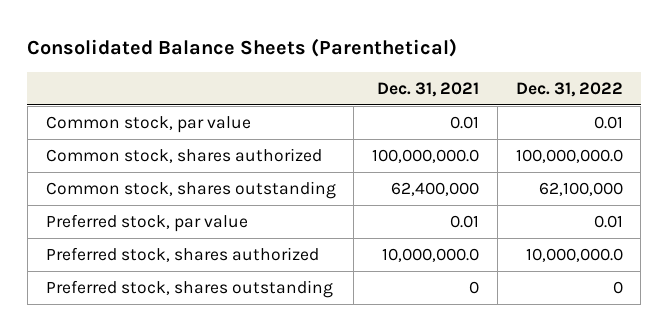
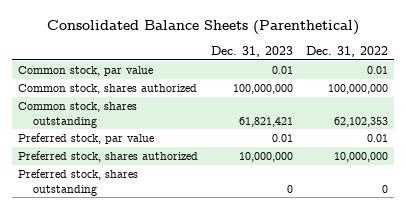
- | Dec. 31, 2021 | Dec. 31, 2022
+ | Dec. 31, 2023 | Dec. 31, 2022
- Common stock, shares authorized | 100,000,000.0 | 100,000,000.0
- Common stock, shares outstanding | 62,400,000 | 62,100,000
+ Common stock, shares authorized | 100,000,000 | 100,000,000
+ Common stock, shares outstanding | 61,821,421 | 62,102,353
- Preferred stock, shares authorized | 10,000,000.0 | 10,000,000.0
+ Preferred stock, shares authorized | 10,000,000 | 10,000,000

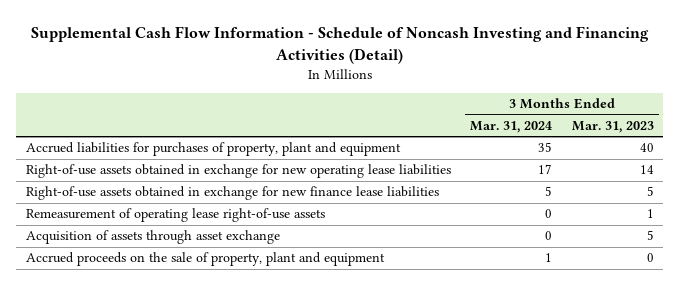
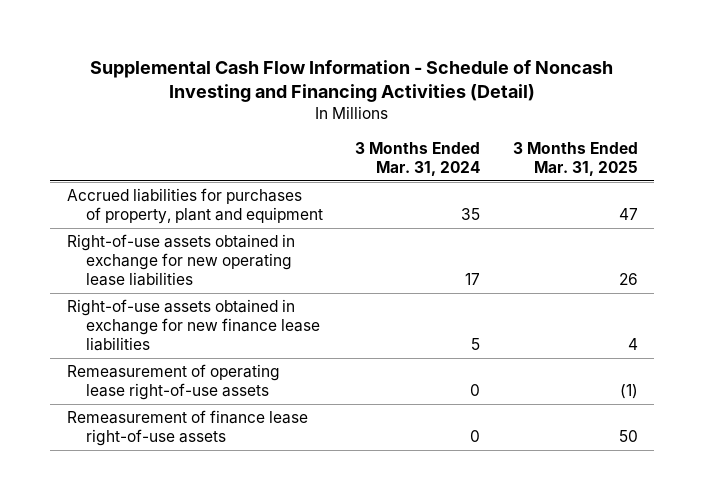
- | 3 Months Ended Mar. 31, 2024 | 3 Months Ended Mar. 31, 2023
+ | 3 Months Ended Mar. 31, 2024 | 3 Months Ended Mar. 31, 2025
- Acquisition of assets through asset exchange | 0 | 5
- Accrued proceeds on the sale of property, plant and equipment | 1 | 0
+ Remeasurement of finance lease right-of-use assets | 0 | 50

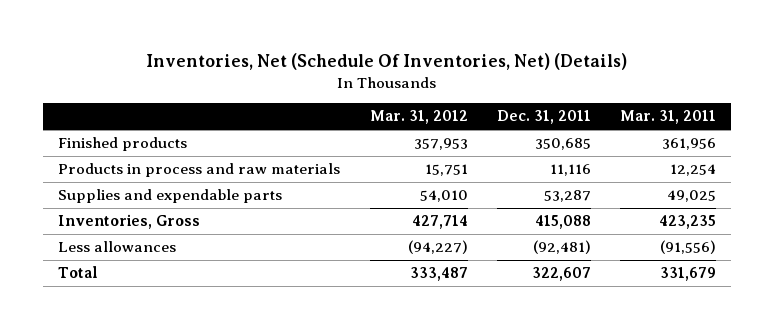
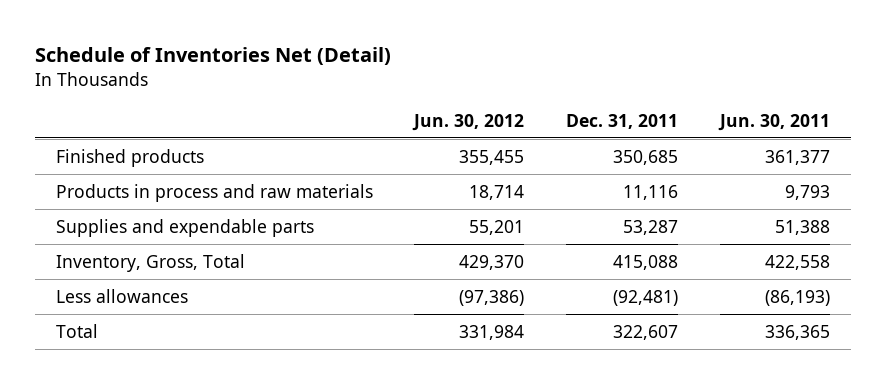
- Inventories, Net (Schedule Of Inventories, Net) (Details)
+ Schedule of Inventories Net (Detail)
- | Mar. 31, 2012 | Dec. 31, 2011 | Mar. 31, 2011
+ | Jun. 30, 2012 | Dec. 31, 2011 | Jun. 30, 2011
- Inventories, Gross | 427,714 | 415,088 | 423,235
+ Inventory, Gross, Total | 429,370 | 415,088 | 422,558

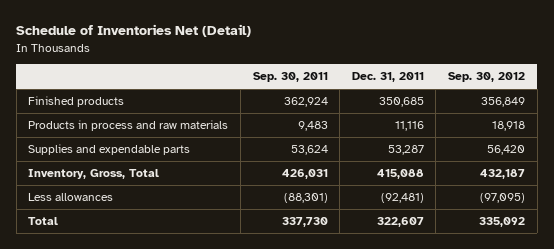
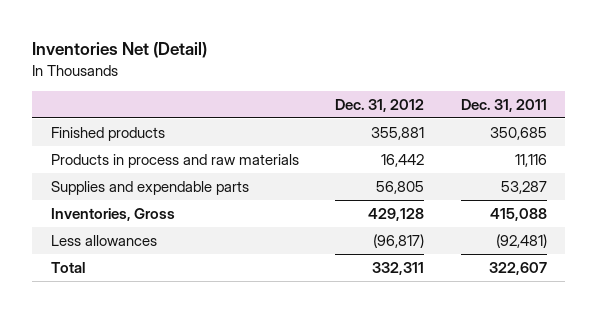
- Schedule of Inventories Net (Detail)
+ Inventories Net (Detail)
- | Sep. 30, 2011 | Dec. 31, 2011 | Sep. 30, 2012
+ | Dec. 31, 2012 | Dec. 31, 2011
- Inventory, Gross, Total | 426,031 | 415,088 | 432,187
+ Inventories, Gross | 429,128 | 415,088

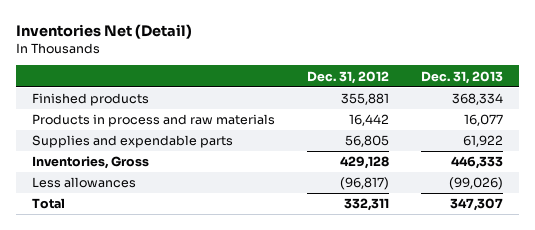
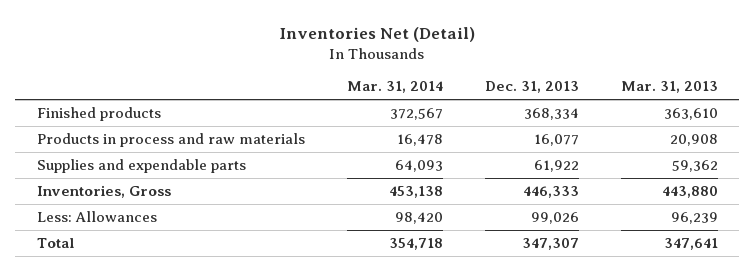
- | Dec. 31, 2012 | Dec. 31, 2013
+ | Mar. 31, 2014 | Dec. 31, 2013 | Mar. 31, 2013
- Less allowances | (96,817) | (99,026)
+ Less: Allowances | 98,420 | 99,026 | 96,239

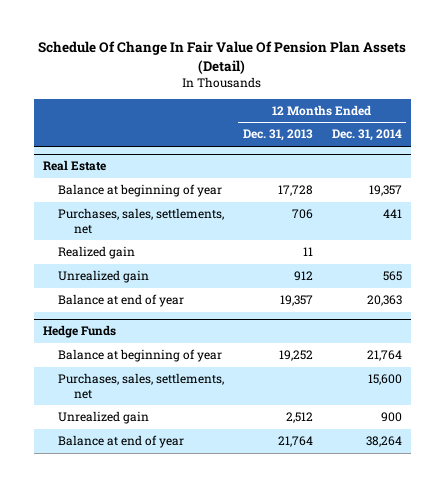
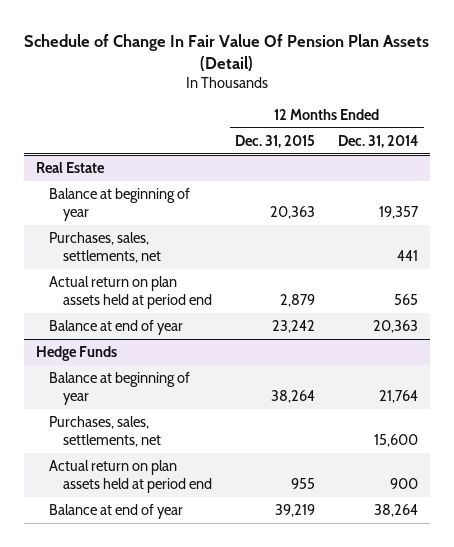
- Schedule Of Change In Fair Value Of Pension Plan Assets (Detail)
+ Schedule of Change In Fair Value Of Pension Plan Assets (Detail)
- | 12 Months Ended Dec. 31, 2013 | 12 Months Ended Dec. 31, 2014
+ | 12 Months Ended Dec. 31, 2015 | 12 Months Ended Dec. 31, 2014
@ Real Estate
- Realized gain | 11 |
- Unrealized gain | 912 | 565
+ Actual return on plan assets held at period end | 2,879 | 565
@ Hedge Funds
- Unrealized gain | 2,512 | 900
+ Actual return on plan assets held at period end | 955 | 900

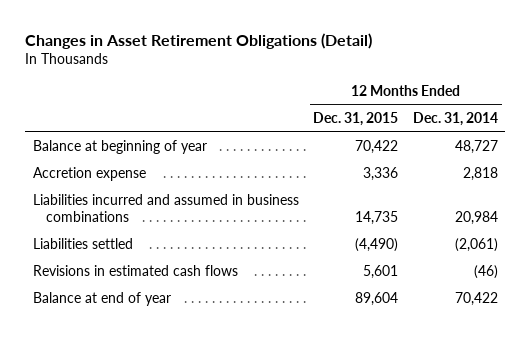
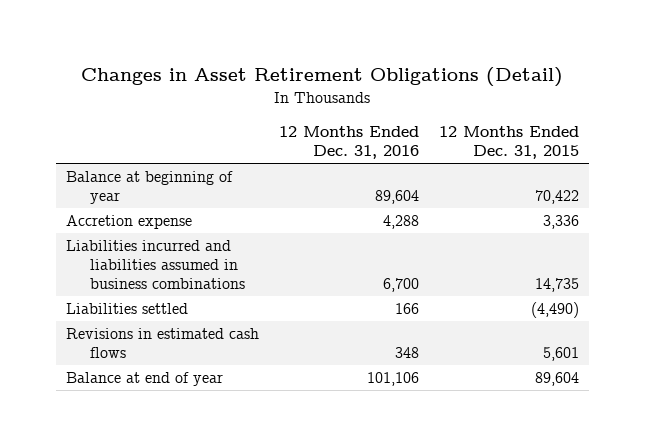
- | 12 Months Ended Dec. 31, 2015 | 12 Months Ended Dec. 31, 2014
+ | 12 Months Ended Dec. 31, 2016 | 12 Months Ended Dec. 31, 2015
- Liabilities incurred and assumed in business combinations | 14,735 | 20,984
+ Liabilities incurred and liabilities assumed in business combinations | 6,700 | 14,735

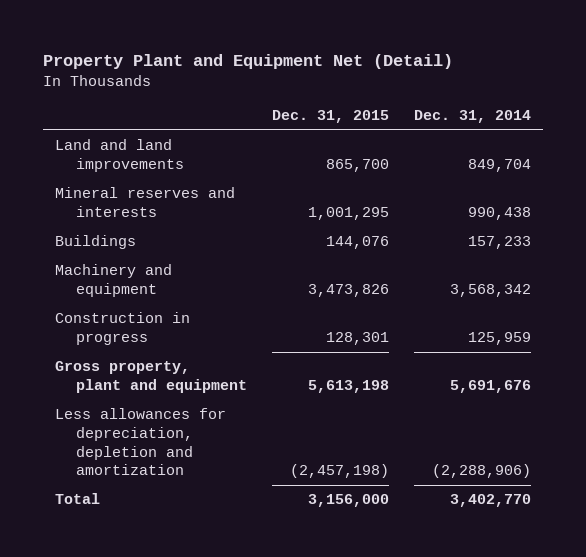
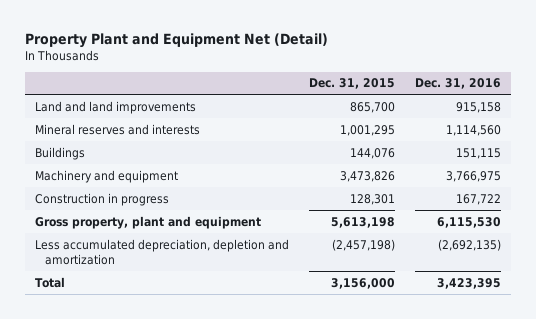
- | Dec. 31, 2015 | Dec. 31, 2014
+ | Dec. 31, 2015 | Dec. 31, 2016
- Less allowances for depreciation, depletion and amortization | (2,457,198) | (2,288,906)
+ Less accumulated depreciation, depletion and amortization | (2,457,198) | (2,692,135)

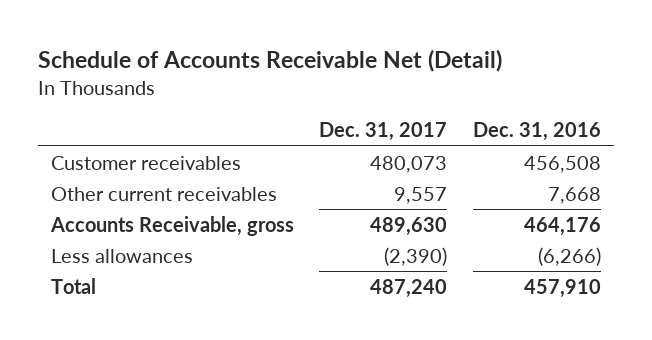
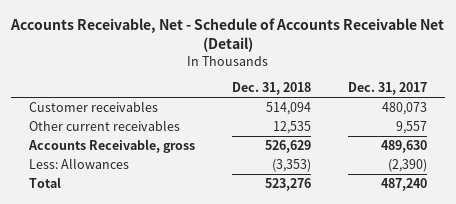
- Schedule of Accounts Receivable Net (Detail)
+ Accounts Receivable, Net - Schedule of Accounts Receivable Net (Detail)
- | Dec. 31, 2017 | Dec. 31, 2016
+ | Dec. 31, 2018 | Dec. 31, 2017
- Less allowances | (2,390) | (6,266)
+ Less: Allowances | (3,353) | (2,390)

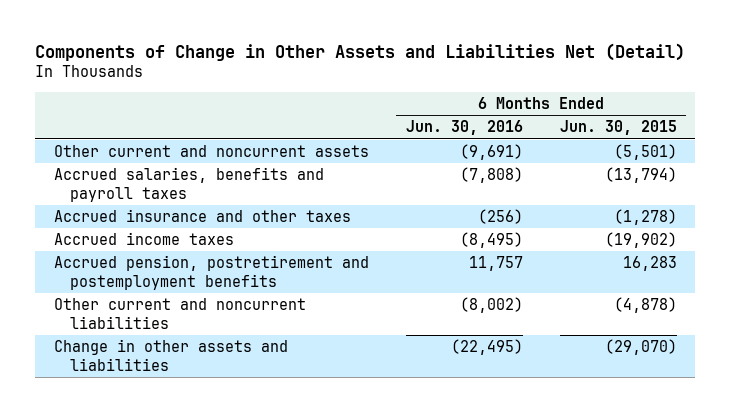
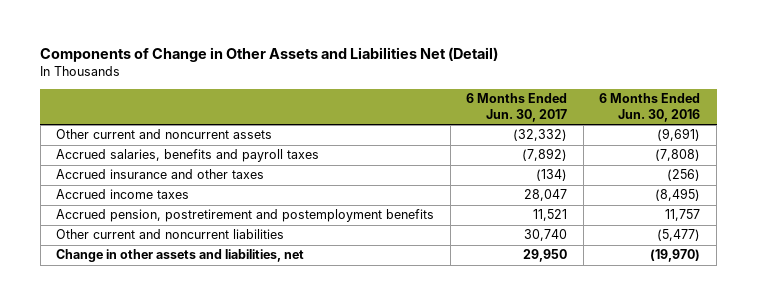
- | 6 Months Ended Jun. 30, 2016 | 6 Months Ended Jun. 30, 2015
+ | 6 Months Ended Jun. 30, 2017 | 6 Months Ended Jun. 30, 2016
- Other current and noncurrent liabilities | (8,002) | (4,878)
- Change in other assets and liabilities | (22,495) | (29,070)
+ Other current and noncurrent liabilities | 30,740 | (5,477)
+ Change in other assets and liabilities, net | 29,950 | (19,970)

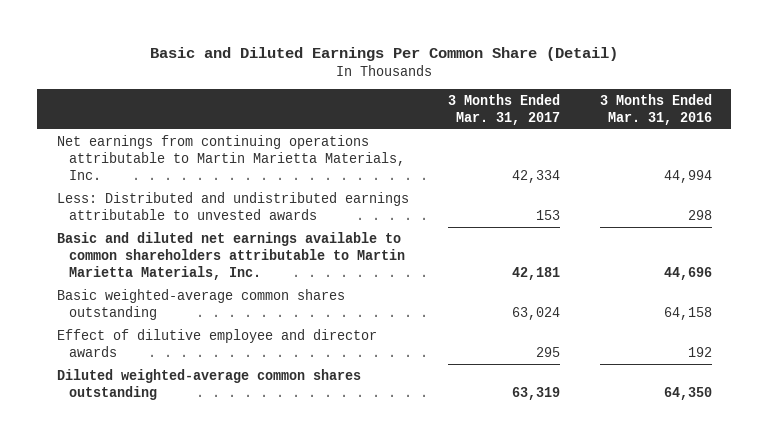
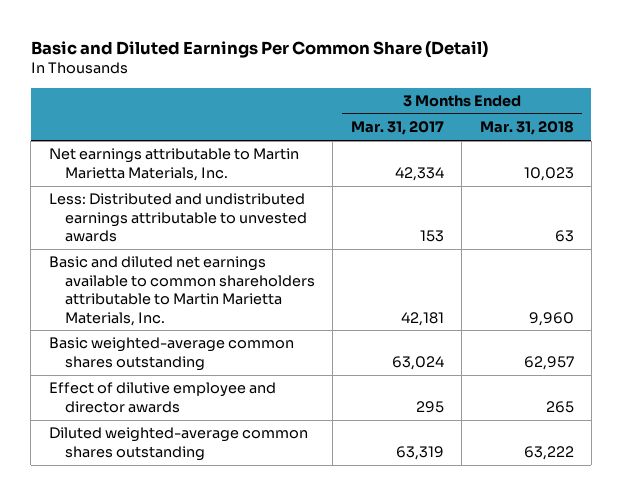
- | 3 Months Ended Mar. 31, 2017 | 3 Months Ended Mar. 31, 2016
+ | 3 Months Ended Mar. 31, 2017 | 3 Months Ended Mar. 31, 2018
- Net earnings from continuing operations attributable to Martin Marietta Materials, Inc. | 42,334 | 44,994
+ Net earnings attributable to Martin Marietta Materials, Inc. | 42,334 | 10,023

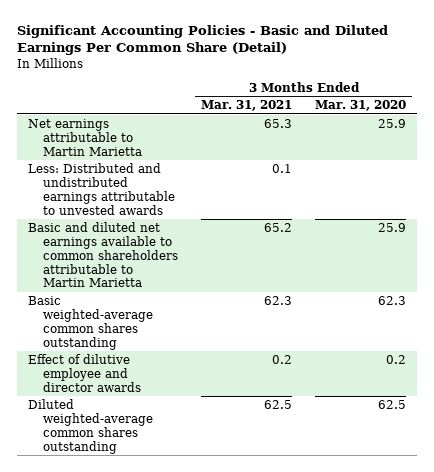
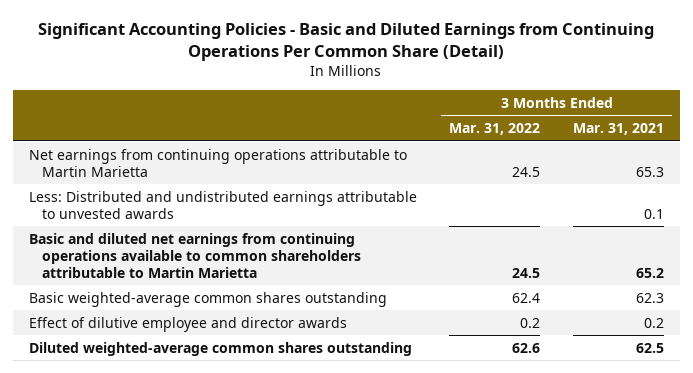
- Significant Accounting Policies - Basic and Diluted Earnings Per Common Share (Detail)
+ Significant Accounting Policies - Basic and Diluted Earnings from Continuing Operations Per Common Share (Detail)
- | 3 Months Ended Mar. 31, 2021 | 3 Months Ended Mar. 31, 2020
+ | 3 Months Ended Mar. 31, 2022 | 3 Months Ended Mar. 31, 2021
- Net earnings attributable to Martin Marietta | 65.3 | 25.9
+ Net earnings from continuing operations attributable to Martin Marietta | 24.5 | 65.3
- Basic and diluted net earnings available to common shareholders attributable to Martin Marietta | 65.2 | 25.9
+ Basic and diluted net earnings from continuing operations available to common shareholders attributable to Martin Marietta | 24.5 | 65.2

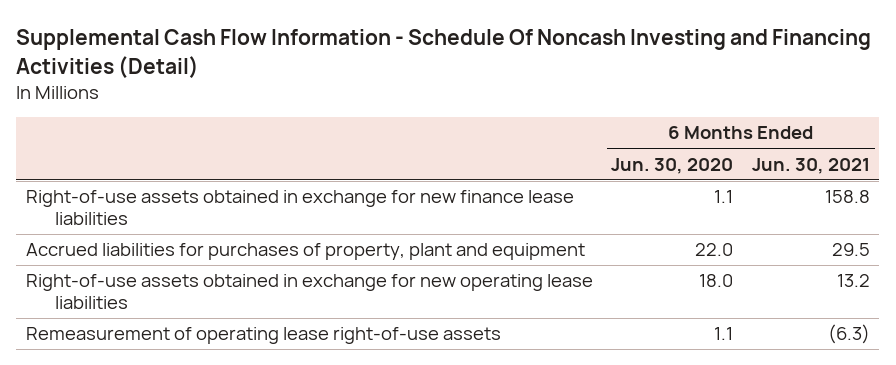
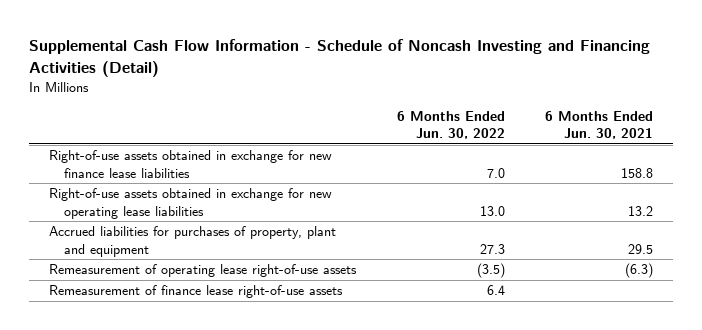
- Supplemental Cash Flow Information - Schedule Of Noncash Investing and Financing Activities (Detail)
+ Supplemental Cash Flow Information - Schedule of Noncash Investing and Financing Activities (Detail)
- | 6 Months Ended Jun. 30, 2020 | 6 Months Ended Jun. 30, 2021
+ | 6 Months Ended Jun. 30, 2022 | 6 Months Ended Jun. 30, 2021
moved down: Accrued liabilities for purchases of property, plant and equipment | 27.3 | 29.5
+ Remeasurement of finance lease right-of-use assets | 6.4 |

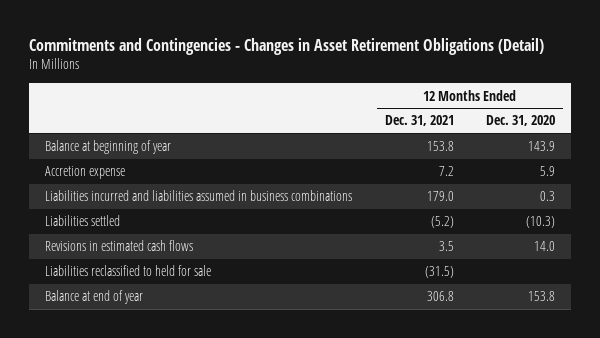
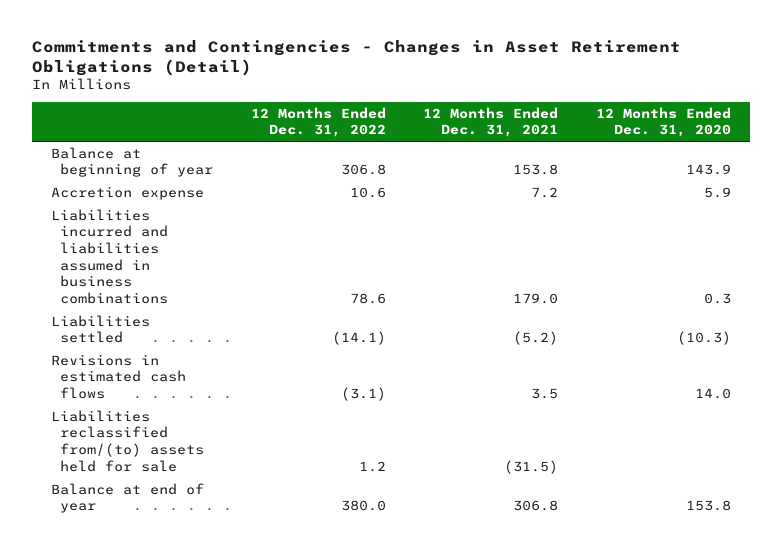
- | 12 Months Ended Dec. 31, 2021 | 12 Months Ended Dec. 31, 2020
+ | 12 Months Ended Dec. 31, 2022 | 12 Months Ended Dec. 31, 2021 | 12 Months Ended Dec. 31, 2020
- Liabilities reclassified to held for sale | (31.5) |
+ Liabilities reclassified from/(to) assets held for sale | 1.2 | (31.5) |

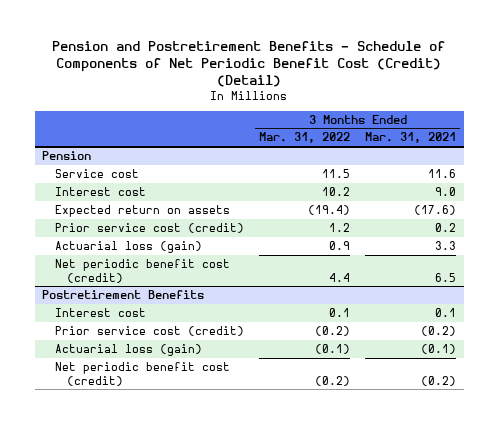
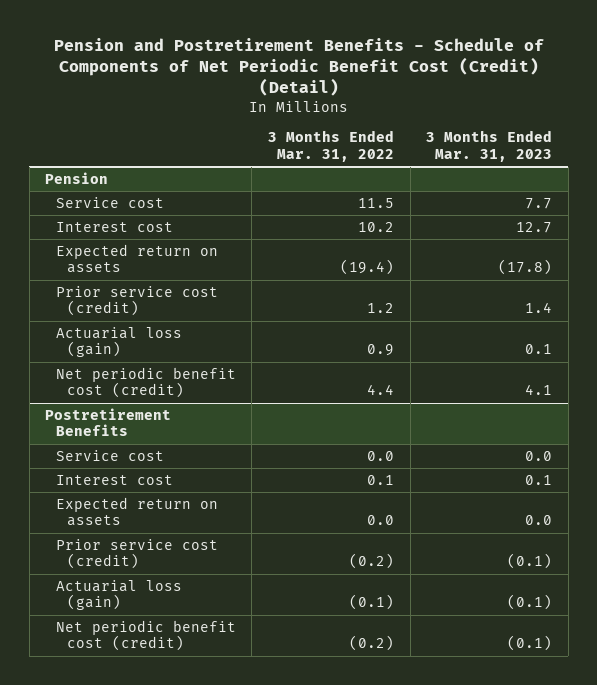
- | 3 Months Ended Mar. 31, 2022 | 3 Months Ended Mar. 31, 2021
+ | 3 Months Ended Mar. 31, 2022 | 3 Months Ended Mar. 31, 2023
@ Postretirement Benefits
+ Service cost | 0.0 | 0.0
+ Expected return on assets | 0.0 | 0.0

